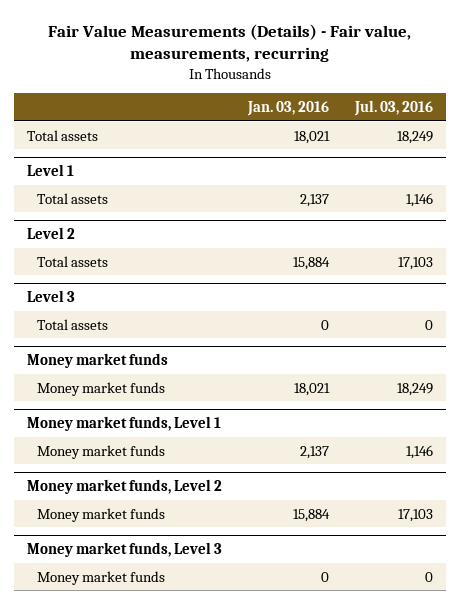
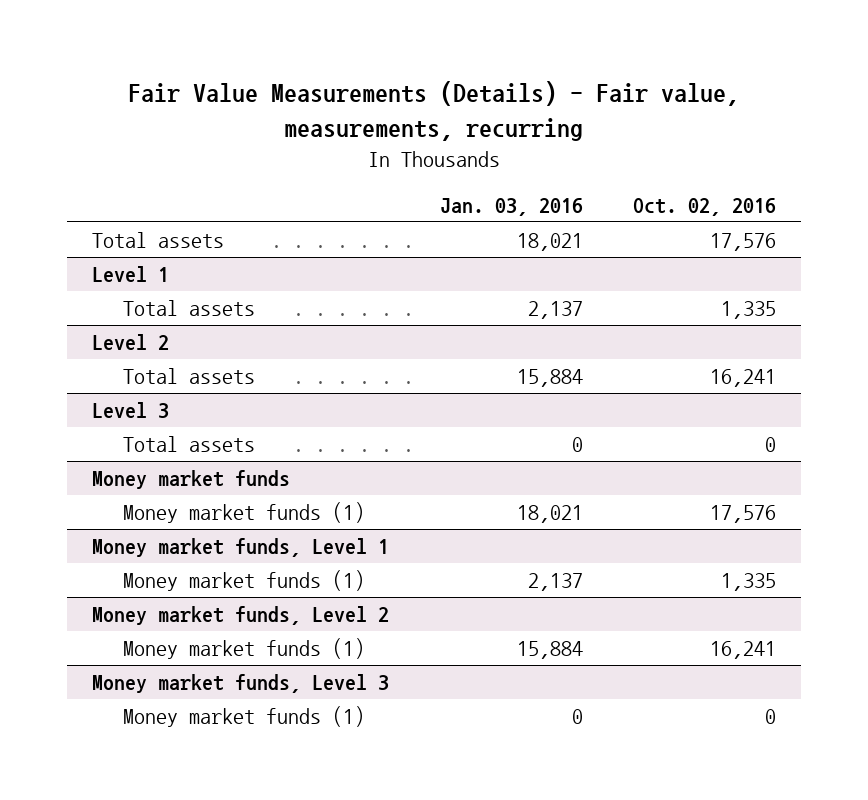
- | Jan. 03, 2016 | Jul. 03, 2016
+ | Jan. 03, 2016 | Oct. 02, 2016
@ Money market funds
- Money market funds | 18,021 | 18,249
+ Money market funds (1) | 18,021 | 17,576
@ Money market funds, Level 1
- Money market funds | 2,137 | 1,146
+ Money market funds (1) | 2,137 | 1,335
@ Money market funds, Level 2
- Money market funds | 15,884 | 17,103
+ Money market funds (1) | 15,884 | 16,241
@ Money market funds, Level 3
- Money market funds | 0 | 0
+ Money market funds (1) | 0 | 0

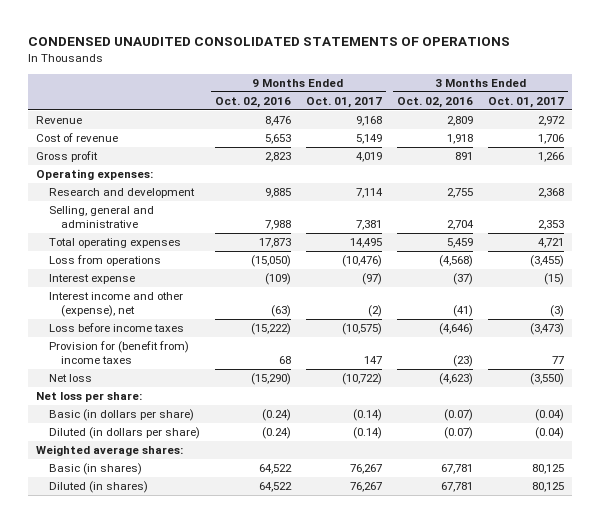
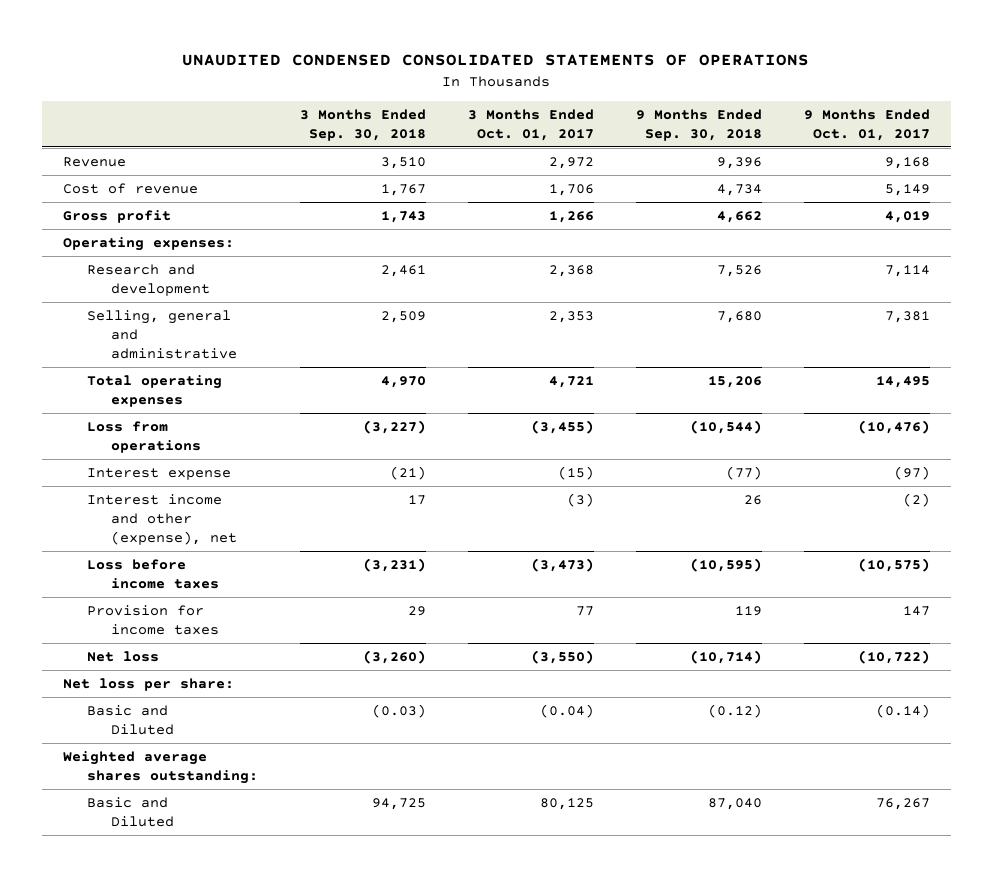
- CONDENSED UNAUDITED CONSOLIDATED STATEMENTS OF OPERATIONS
+ UNAUDITED CONDENSED CONSOLIDATED STATEMENTS OF OPERATIONS
- | 9 Months Ended Oct. 02, 2016 | 9 Months Ended Oct. 01, 2017 | 3 Months Ended Oct. 02, 2016 | 3 Months Ended Oct. 01, 2017
+ | 3 Months Ended Sep. 30, 2018 | 3 Months Ended Oct. 01, 2017 | 9 Months Ended Sep. 30, 2018 | 9 Months Ended Oct. 01, 2017
- Provision for (benefit from) income taxes | 68 | 147 | (23) | 77
+ Provision for income taxes | 29 | 77 | 119 | 147
- Basic (in dollars per share) | (0.24) | (0.14) | (0.07) | (0.04)
- Diluted (in dollars per share) | (0.24) | (0.14) | (0.07) | (0.04)
- Weighted average shares:
- Basic (in shares) | 64,522 | 76,267 | 67,781 | 80,125
- Diluted (in shares) | 64,522 | 76,267 | 67,781 | 80,125
+ Basic and Diluted | (0.03) | (0.04) | (0.12) | (0.14)
+ Weighted average shares outstanding:
+ Basic and Diluted | 94,725 | 80,125 | 87,040 | 76,267

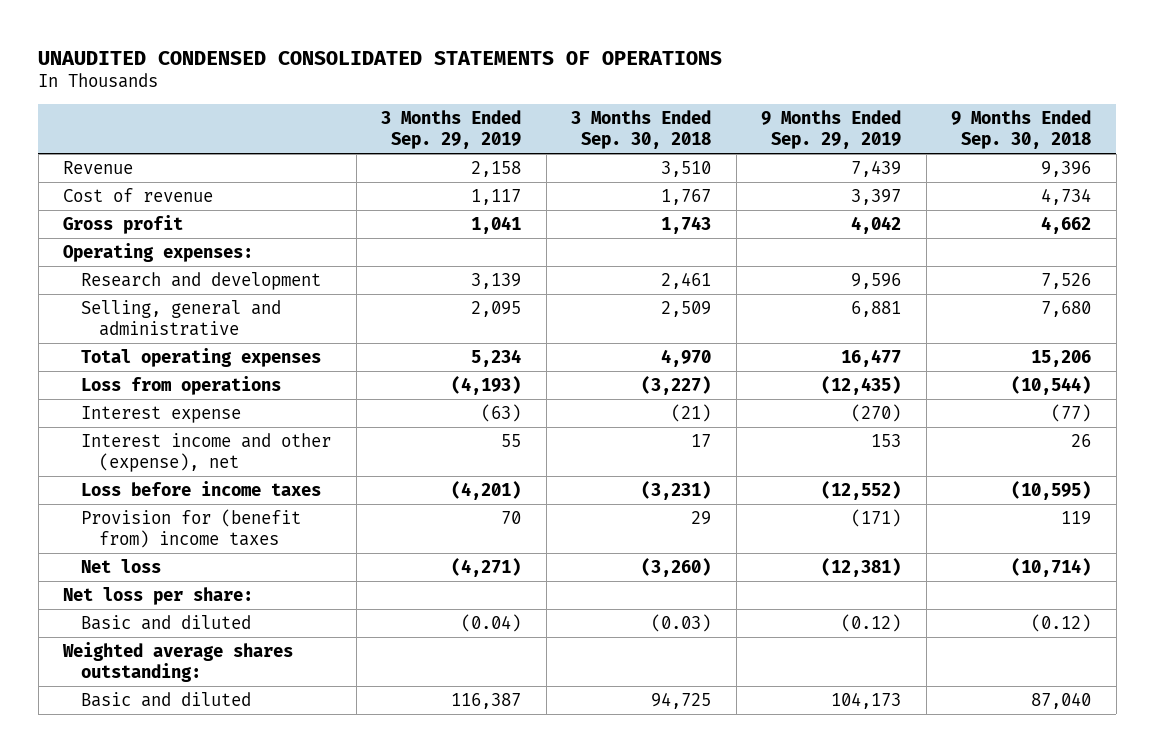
- | 3 Months Ended Sep. 30, 2018 | 3 Months Ended Oct. 01, 2017 | 9 Months Ended Sep. 30, 2018 | 9 Months Ended Oct. 01, 2017
+ | 3 Months Ended Sep. 29, 2019 | 3 Months Ended Sep. 30, 2018 | 9 Months Ended Sep. 29, 2019 | 9 Months Ended Sep. 30, 2018
- Provision for income taxes | 29 | 77 | 119 | 147
+ Provision for (benefit from) income taxes | 70 | 29 | (171) | 119
- Basic and Diluted | (0.03) | (0.04) | (0.12) | (0.14)
+ Basic and diluted | (0.04) | (0.03) | (0.12) | (0.12)
- Basic and Diluted | 94,725 | 80,125 | 87,040 | 76,267
+ Basic and diluted | 116,387 | 94,725 | 104,173 | 87,040

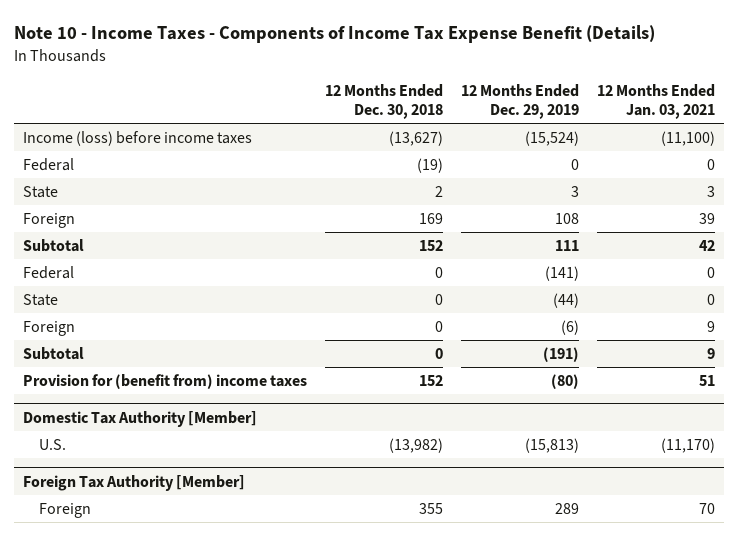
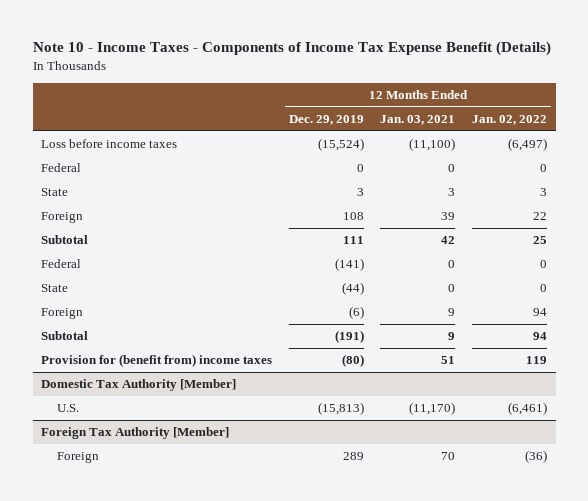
- | 12 Months Ended Dec. 30, 2018 | 12 Months Ended Dec. 29, 2019 | 12 Months Ended Jan. 03, 2021
+ | 12 Months Ended Dec. 29, 2019 | 12 Months Ended Jan. 03, 2021 | 12 Months Ended Jan. 02, 2022
- Income (loss) before income taxes | (13,627) | (15,524) | (11,100)
+ Loss before income taxes | (15,524) | (11,100) | (6,497)

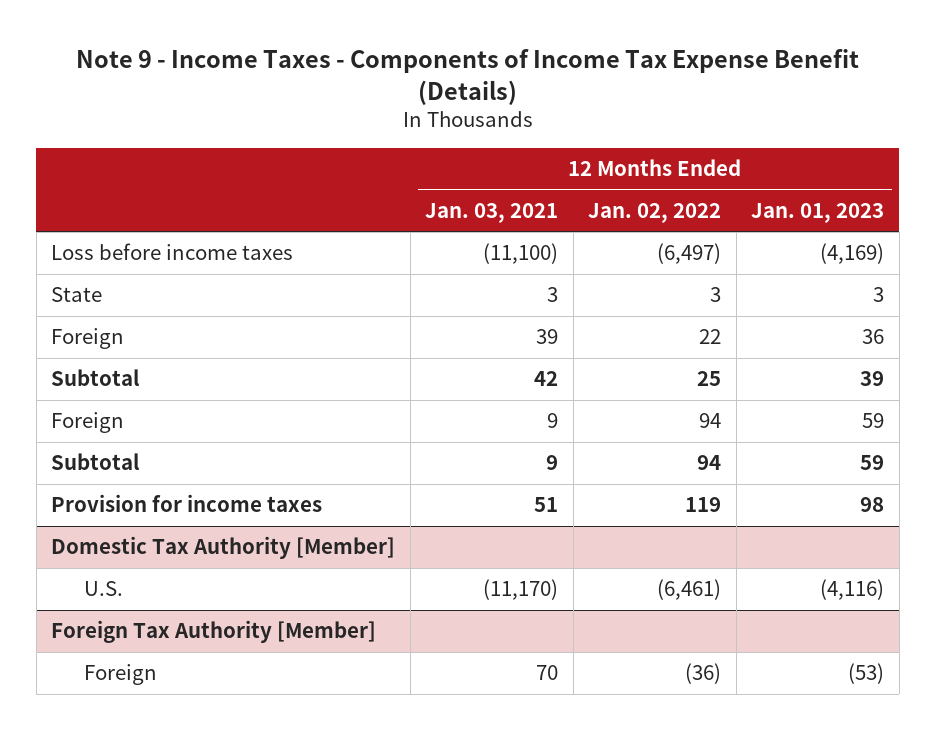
- Note 10 - Income Taxes - Components of Income Tax Expense Benefit (Details)
+ Note 9 - Income Taxes - Components of Income Tax Expense Benefit (Details)
- | 12 Months Ended Dec. 29, 2019 | 12 Months Ended Jan. 03, 2021 | 12 Months Ended Jan. 02, 2022
+ | 12 Months Ended Jan. 03, 2021 | 12 Months Ended Jan. 02, 2022 | 12 Months Ended Jan. 01, 2023
- Federal | 0 | 0 | 0
- Federal | (141) | 0 | 0
- State | (44) | 0 | 0
- Provision for (benefit from) income taxes | (80) | 51 | 119
+ Provision for income taxes | 51 | 119 | 98

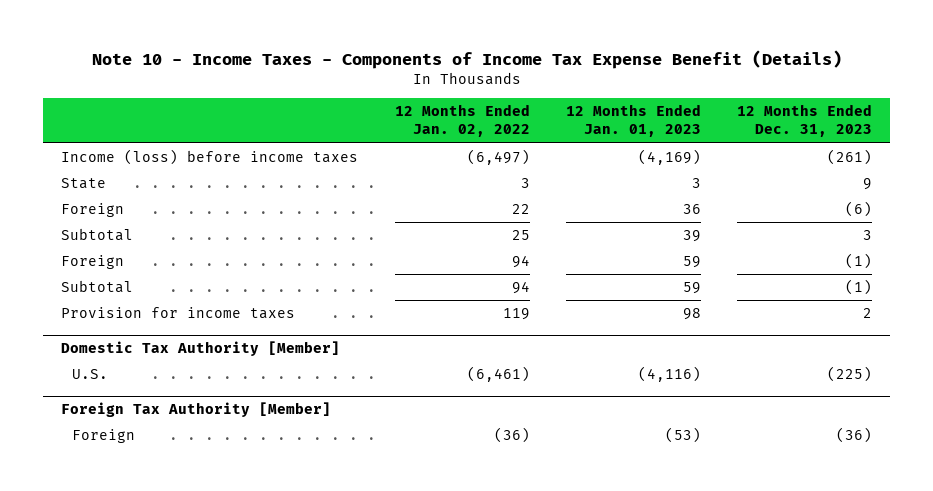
- Note 9 - Income Taxes - Components of Income Tax Expense Benefit (Details)
+ Note 10 - Income Taxes - Components of Income Tax Expense Benefit (Details)
- | 12 Months Ended Jan. 03, 2021 | 12 Months Ended Jan. 02, 2022 | 12 Months Ended Jan. 01, 2023
+ | 12 Months Ended Jan. 02, 2022 | 12 Months Ended Jan. 01, 2023 | 12 Months Ended Dec. 31, 2023
- Loss before income taxes | (11,100) | (6,497) | (4,169)
+ Income (loss) before income taxes | (6,497) | (4,169) | (261)

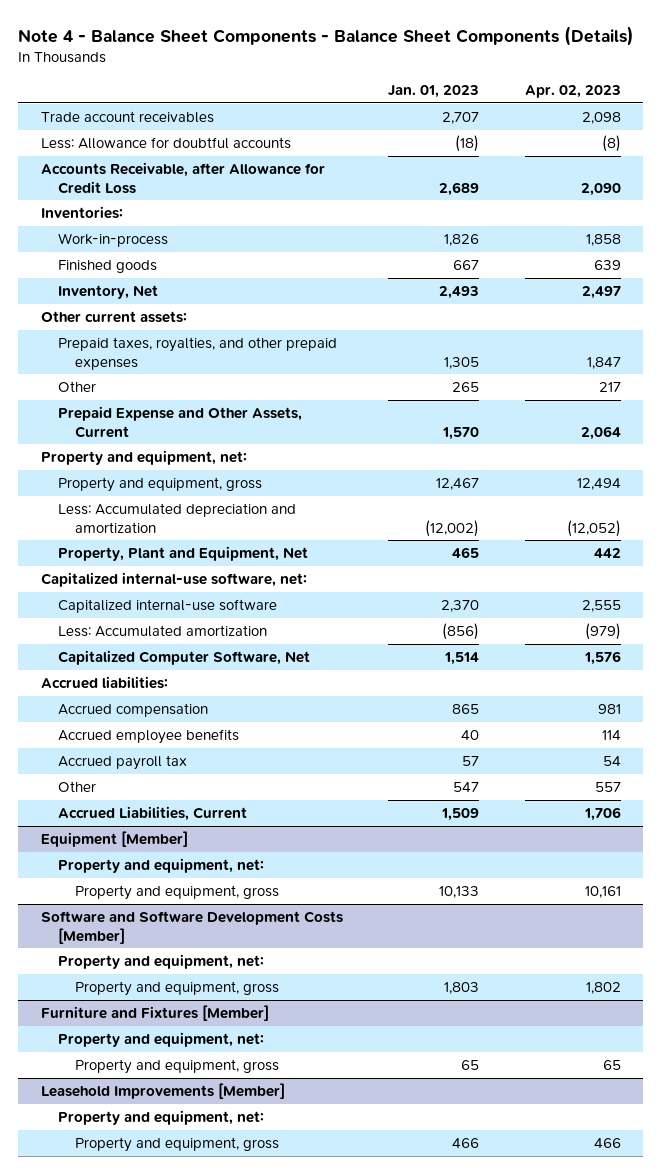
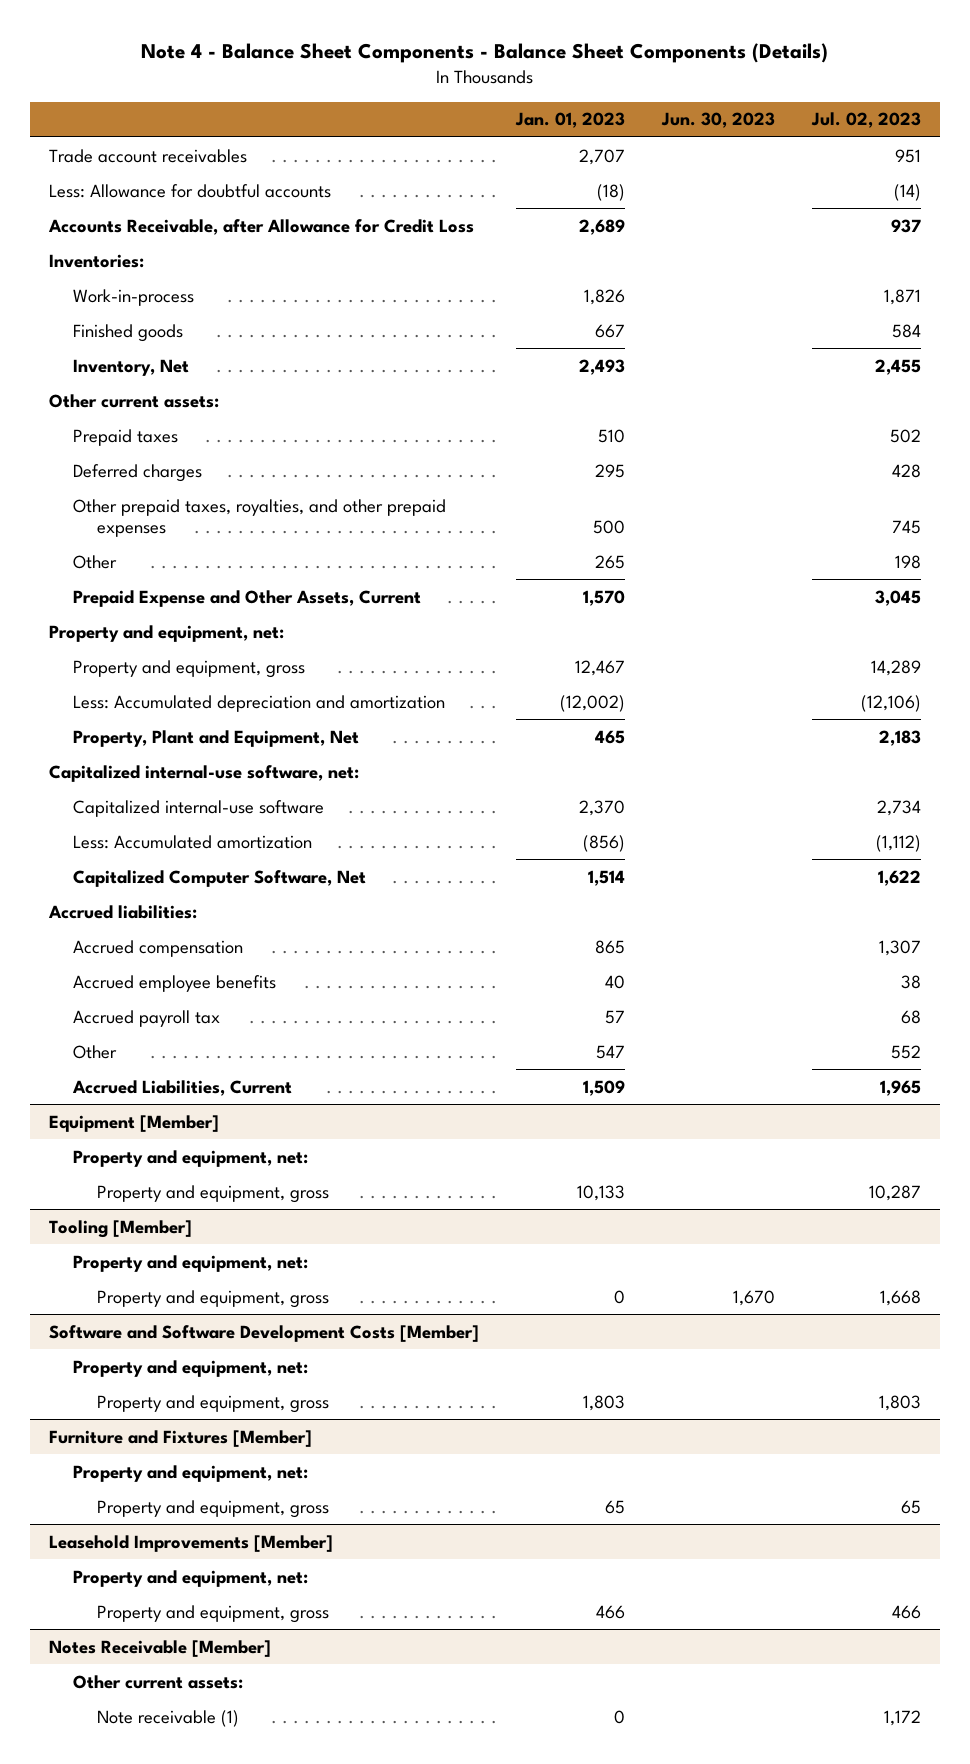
- | Jan. 01, 2023 | Apr. 02, 2023
+ | Jan. 01, 2023 | Jun. 30, 2023 | Jul. 02, 2023
- Prepaid taxes, royalties, and other prepaid expenses | 1,305 | 1,847
+ Prepaid taxes | 510 | | 502
+ Deferred charges | 295 | | 428
+ Other prepaid taxes, royalties, and other prepaid expenses | 500 | | 745
+ Tooling [Member]
+ Property and equipment, net:
+ Property and equipment, gross | 0 | 1,670 | 1,668
+ Notes Receivable [Member]
+ Other current assets:
+ Note receivable (1) | 0 | | 1,172

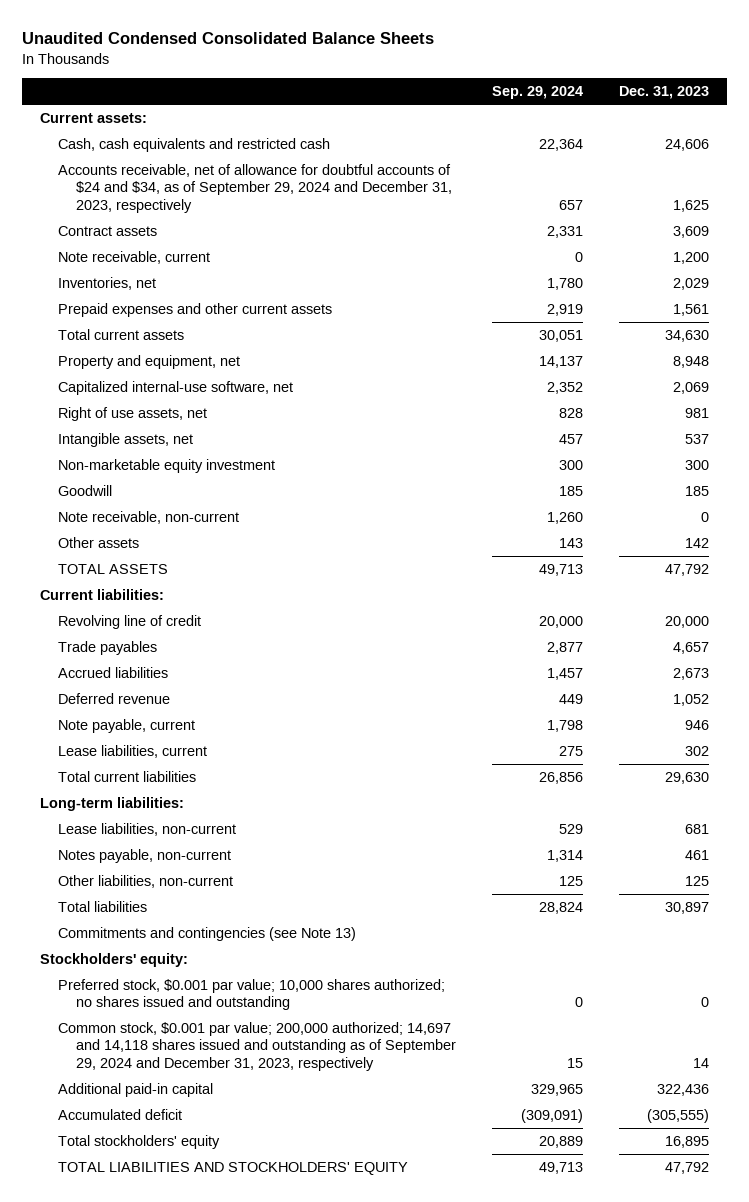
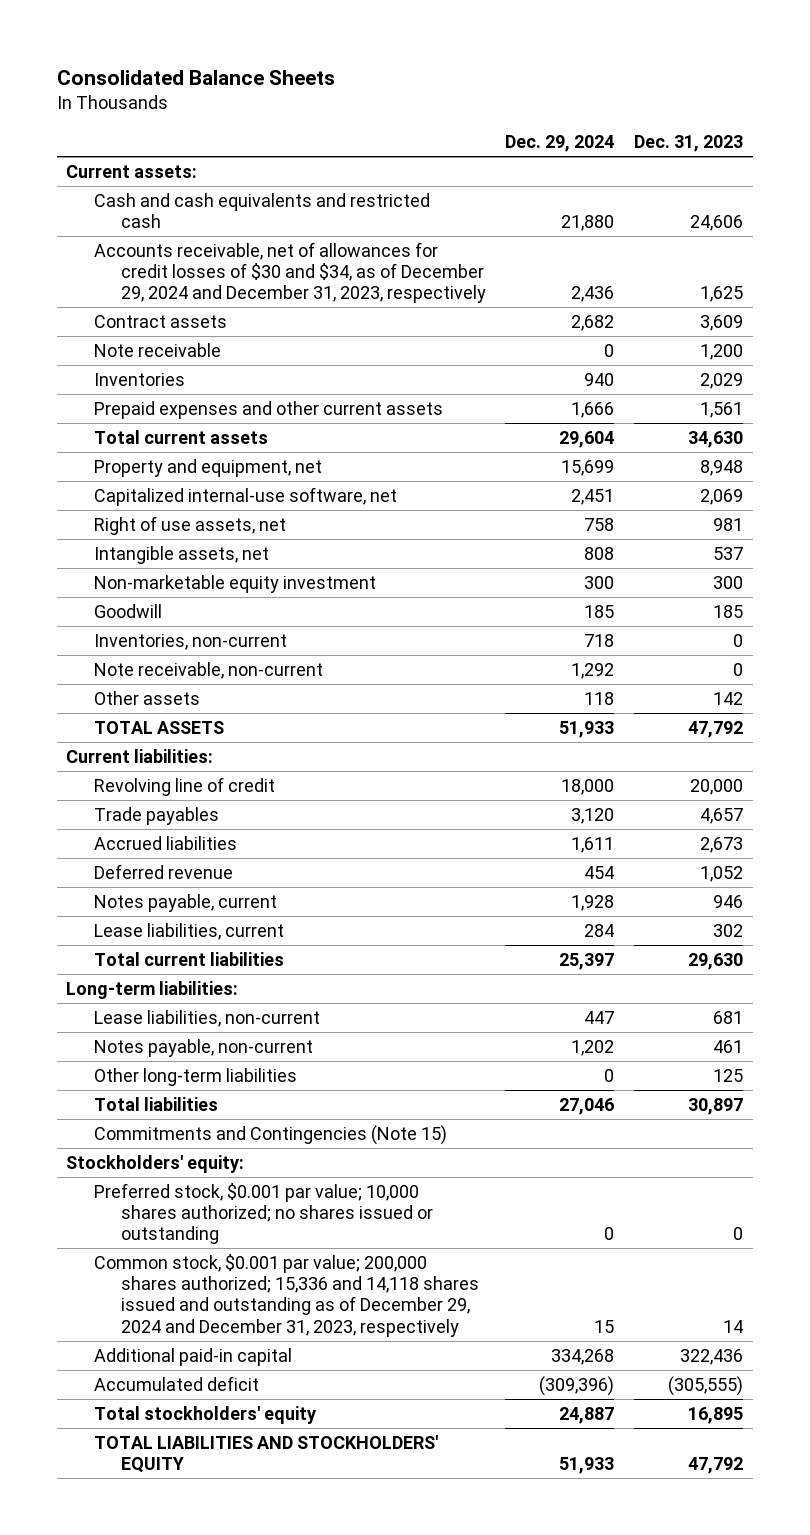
- Unaudited Condensed Consolidated Balance Sheets
+ Consolidated Balance Sheets
- | Sep. 29, 2024 | Dec. 31, 2023
+ | Dec. 29, 2024 | Dec. 31, 2023
- Cash, cash equivalents and restricted cash | 22,364 | 24,606
- Accounts receivable, net of allowance for doubtful accounts of $24 and $34, as of September 29, 2024 and December 31, 2023, respectively | 657 | 1,625
+ Cash and cash equivalents and restricted cash | 21,880 | 24,606
+ Accounts receivable, net of allowances for credit losses of $30 and $34, as of December 29, 2024 and December 31, 2023, respectively | 2,436 | 1,625
- Note receivable, current | 0 | 1,200
- Inventories, net | 1,780 | 2,029
+ Note receivable | 0 | 1,200
+ Inventories | 940 | 2,029
+ Inventories, non-current | 718 | 0
- Note payable, current | 1,798 | 946
+ Notes payable, current | 1,928 | 946
- Other liabilities, non-current | 125 | 125
+ Other long-term liabilities | 0 | 125
- Commitments and contingencies (see Note 13)
+ Commitments and Contingencies (Note 15)
- Preferred stock, $0.001 par value; 10,000 shares authorized; no shares issued and outstanding | 0 | 0
- Common stock, $0.001 par value; 200,000 authorized; 14,697 and 14,118 shares issued and outstanding as of September 29, 2024 and December 31, 2023, respectively | 15 | 14
+ Preferred stock, $0.001 par value; 10,000 shares authorized; no shares issued or outstanding | 0 | 0
+ Common stock, $0.001 par value; 200,000 shares authorized; 15,336 and 14,118 shares issued and outstanding as of December 29, 2024 and December 31, 2023, respectively | 15 | 14

